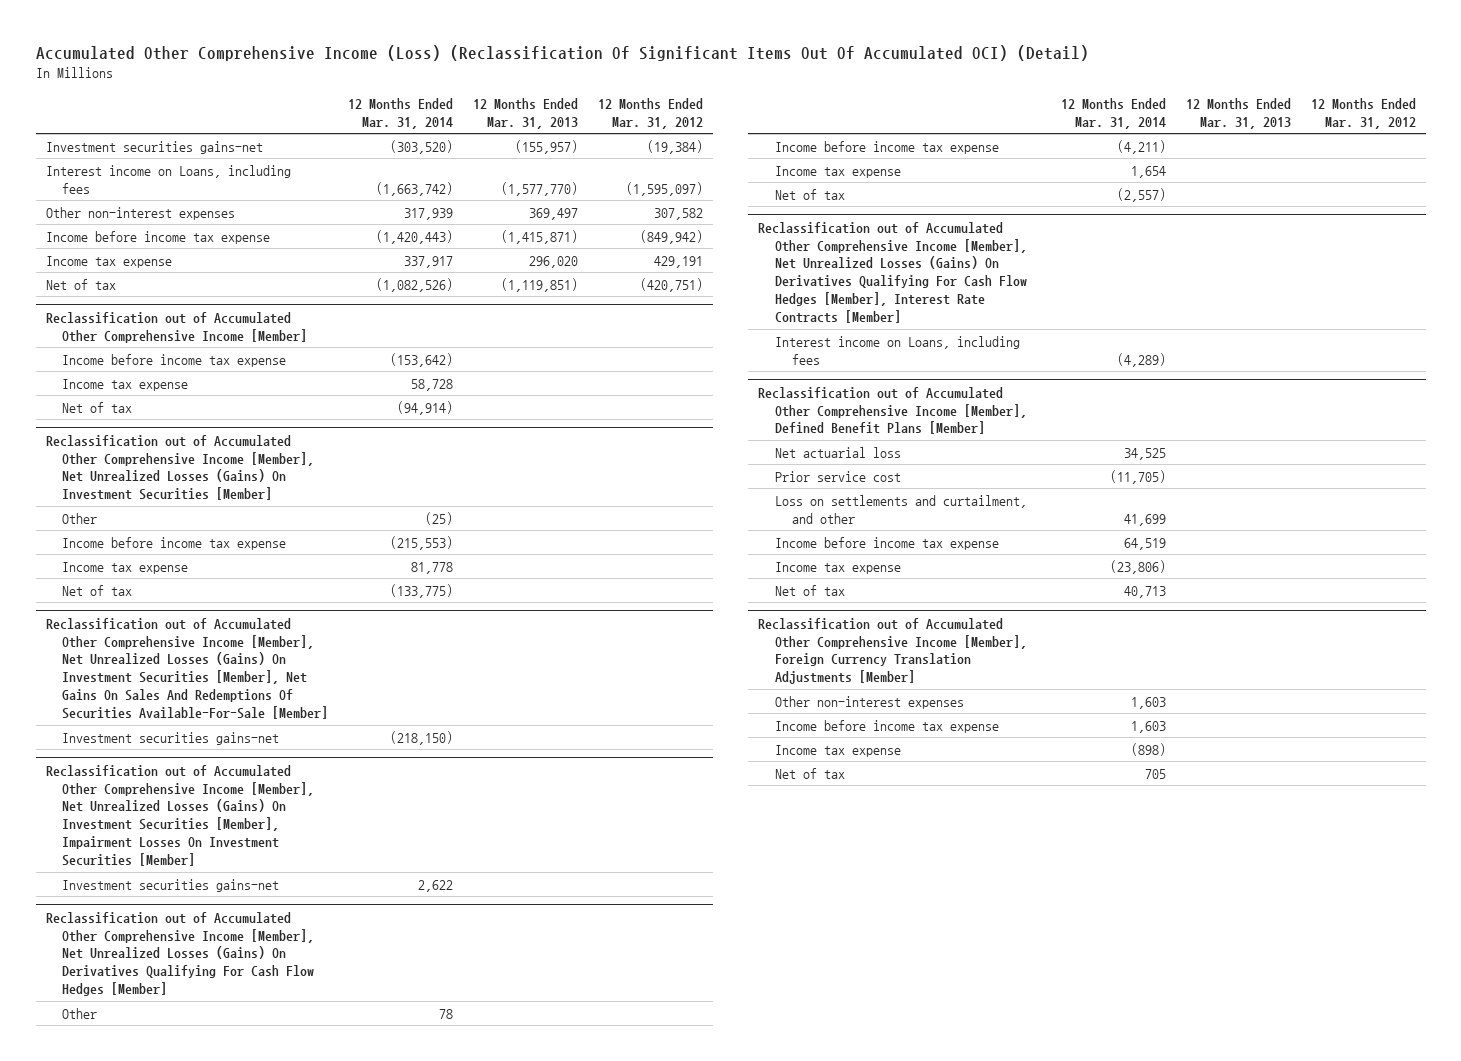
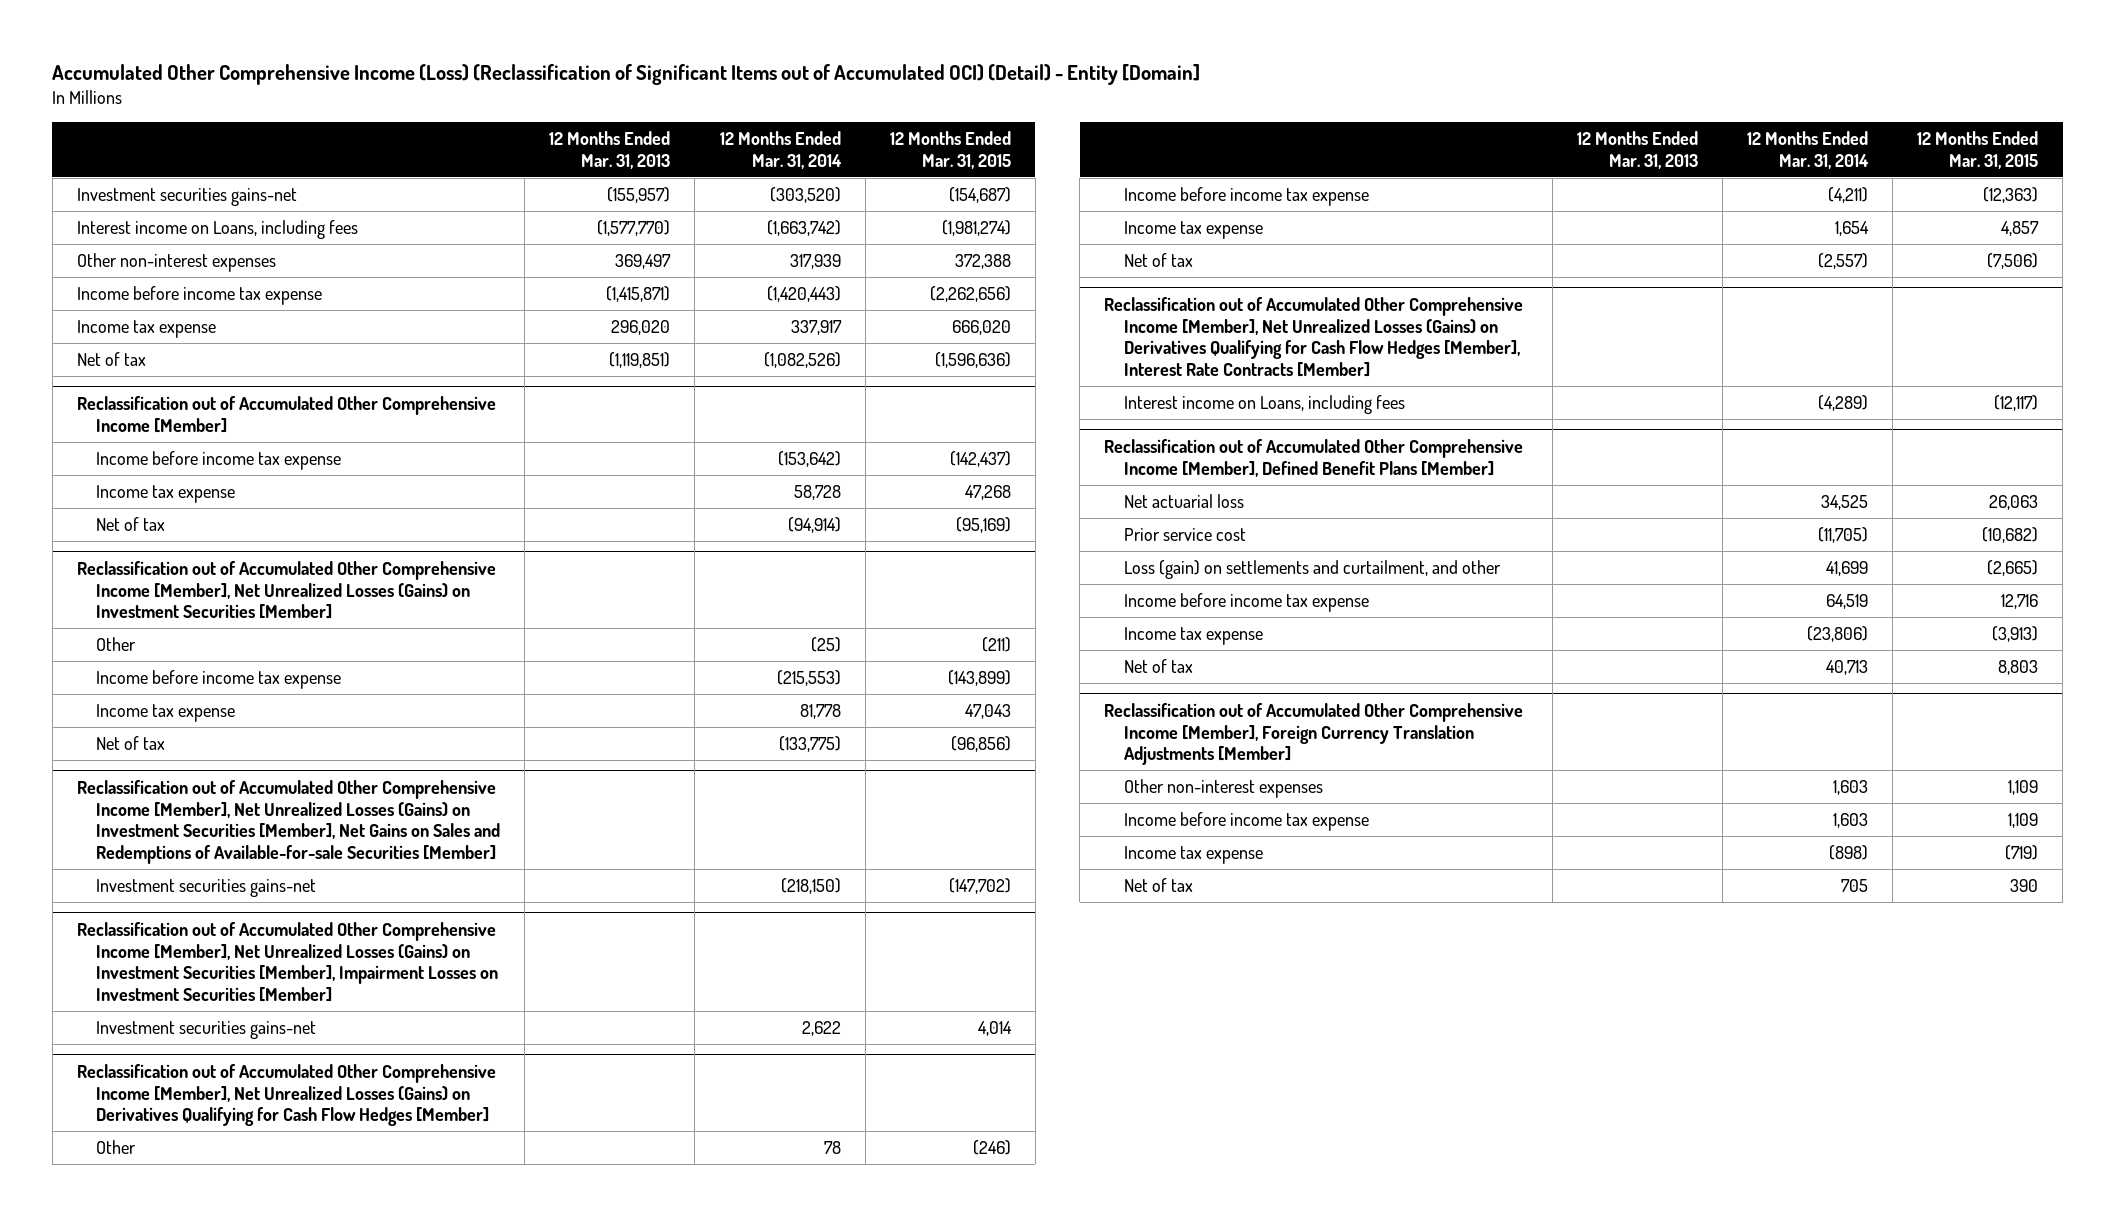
- Accumulated Other Comprehensive Income (Loss) (Reclassification Of Significant Items Out Of Accumulated OCI) (Detail)
+ Accumulated Other Comprehensive Income (Loss) (Reclassification of Significant Items out of Accumulated OCI) (Detail) - Entity [Domain]
- | 12 Months Ended Mar. 31, 2014 | 12 Months Ended Mar. 31, 2013 | 12 Months Ended Mar. 31, 2012
+ | 12 Months Ended Mar. 31, 2013 | 12 Months Ended Mar. 31, 2014 | 12 Months Ended Mar. 31, 2015
- Reclassification out of Accumulated Other Comprehensive Income [Member], Net Unrealized Losses (Gains) On Investment Securities [Member]
+ Reclassification out of Accumulated Other Comprehensive Income [Member], Net Unrealized Losses (Gains) on Investment Securities [Member]
- Reclassification out of Accumulated Other Comprehensive Income [Member], Net Unrealized Losses (Gains) On Investment Securities [Member], Net Gains On Sales And Redemptions Of Securities Available-For-Sale [Member]
+ Reclassification out of Accumulated Other Comprehensive Income [Member], Net Unrealized Losses (Gains) on Investment Securities [Member], Net Gains on Sales and Redemptions of Available-for-sale Securities [Member]
- Reclassification out of Accumulated Other Comprehensive Income [Member], Net Unrealized Losses (Gains) On Investment Securities [Member], Impairment Losses On Investment Securities [Member]
+ Reclassification out of Accumulated Other Comprehensive Income [Member], Net Unrealized Losses (Gains) on Investment Securities [Member], Impairment Losses on Investment Securities [Member]
- Reclassification out of Accumulated Other Comprehensive Income [Member], Net Unrealized Losses (Gains) On Derivatives Qualifying For Cash Flow Hedges [Member]
+ Reclassification out of Accumulated Other Comprehensive Income [Member], Net Unrealized Losses (Gains) on Derivatives Qualifying for Cash Flow Hedges [Member]
- Reclassification out of Accumulated Other Comprehensive Income [Member], Net Unrealized Losses (Gains) On Derivatives Qualifying For Cash Flow Hedges [Member], Interest Rate Contracts [Member]
+ Reclassification out of Accumulated Other Comprehensive Income [Member], Net Unrealized Losses (Gains) on Derivatives Qualifying for Cash Flow Hedges [Member], Interest Rate Contracts [Member]
@ Reclassification out of Accumulated Other Comprehensive Income [Member], Defined Benefit Plans [Member]
- Loss on settlements and curtailment, and other | 41,699 | |
+ Loss (gain) on settlements and curtailment, and other | | 41,699 | (2,665)

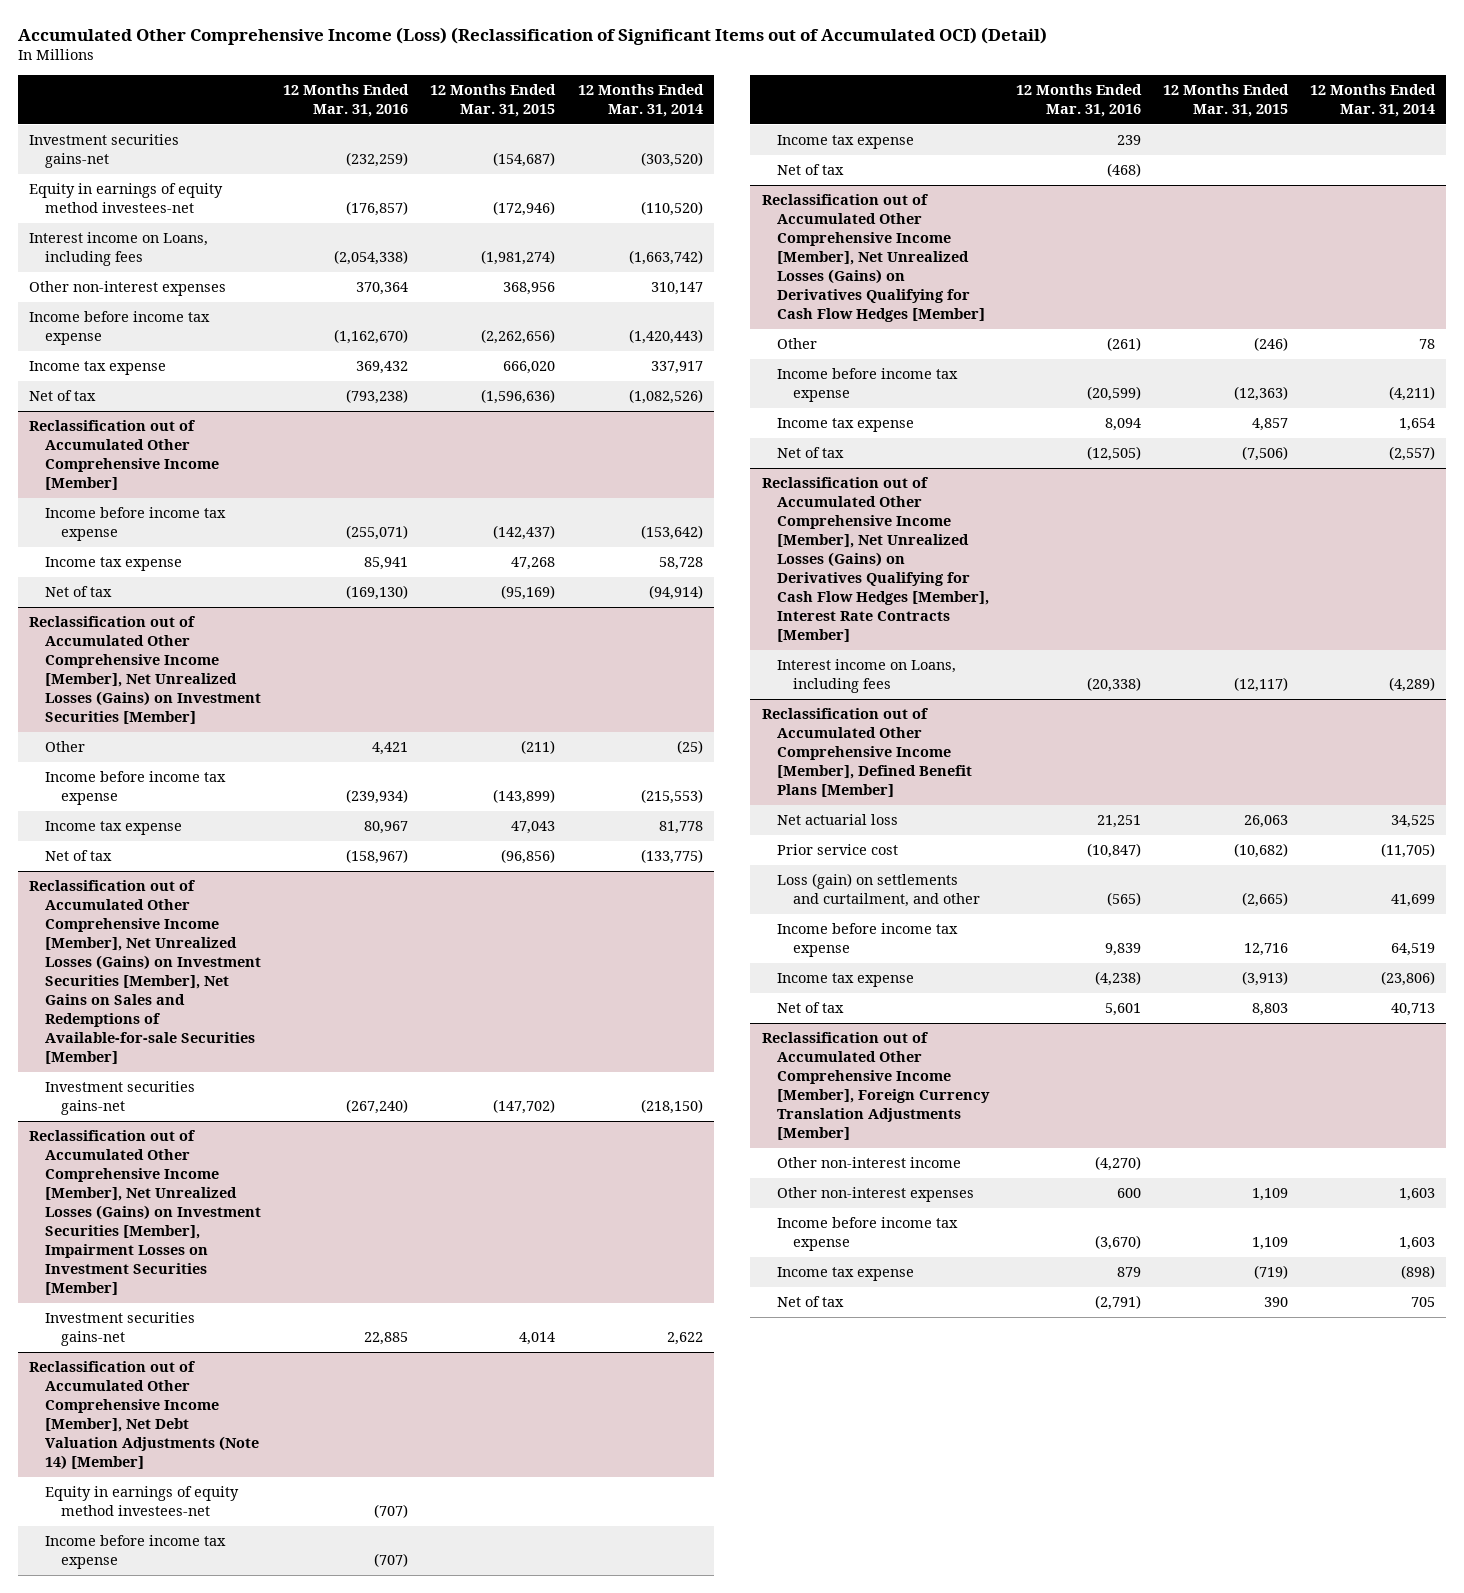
- Accumulated Other Comprehensive Income (Loss) (Reclassification of Significant Items out of Accumulated OCI) (Detail) - Entity [Domain]
+ Accumulated Other Comprehensive Income (Loss) (Reclassification of Significant Items out of Accumulated OCI) (Detail)
- | 12 Months Ended Mar. 31, 2013 | 12 Months Ended Mar. 31, 2014 | 12 Months Ended Mar. 31, 2015
+ | 12 Months Ended Mar. 31, 2016 | 12 Months Ended Mar. 31, 2015 | 12 Months Ended Mar. 31, 2014
+ Equity in earnings of equity method investees-net | (176,857) | (172,946) | (110,520)
- Other non-interest expenses | 369,497 | 317,939 | 372,388
+ Other non-interest expenses | 370,364 | 368,956 | 310,147
+ Reclassification out of Accumulated Other Comprehensive Income [Member], Net Debt Valuation Adjustments (Note 14) [Member]
+ Equity in earnings of equity method investees-net | (707) | |
+ Income before income tax expense | (707) | |
+ Income tax expense | 239 | |
+ Net of tax | (468) | |
@ Reclassification out of Accumulated Other Comprehensive Income [Member], Foreign Currency Translation Adjustments [Member]
+ Other non-interest income | (4,270) | |

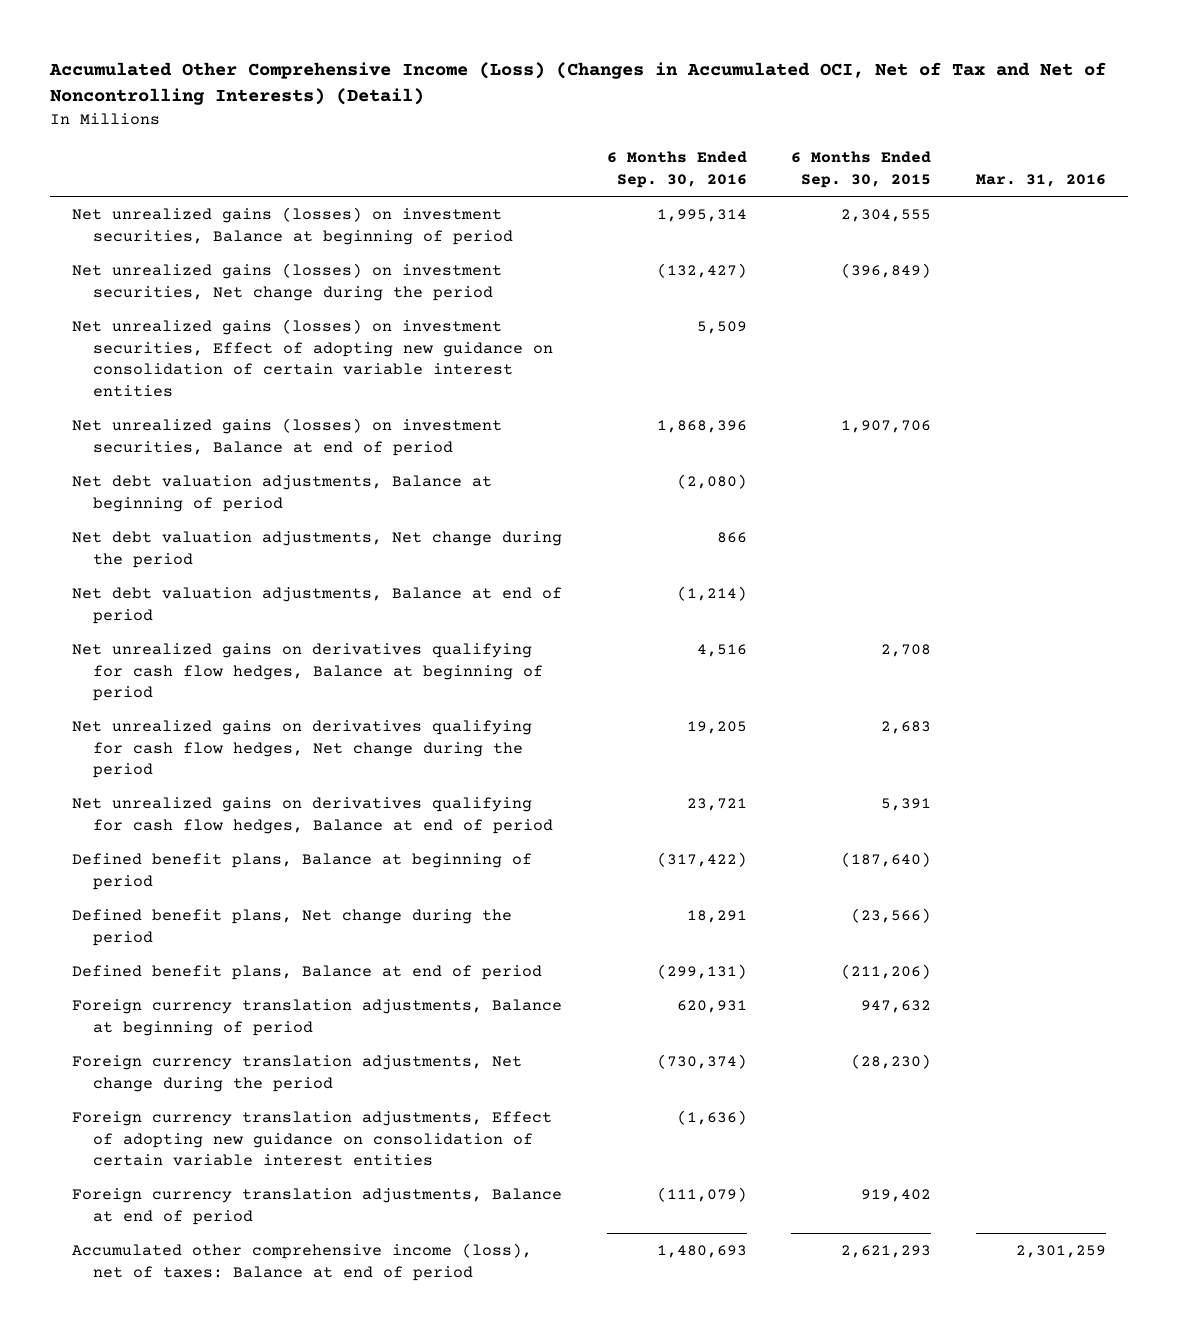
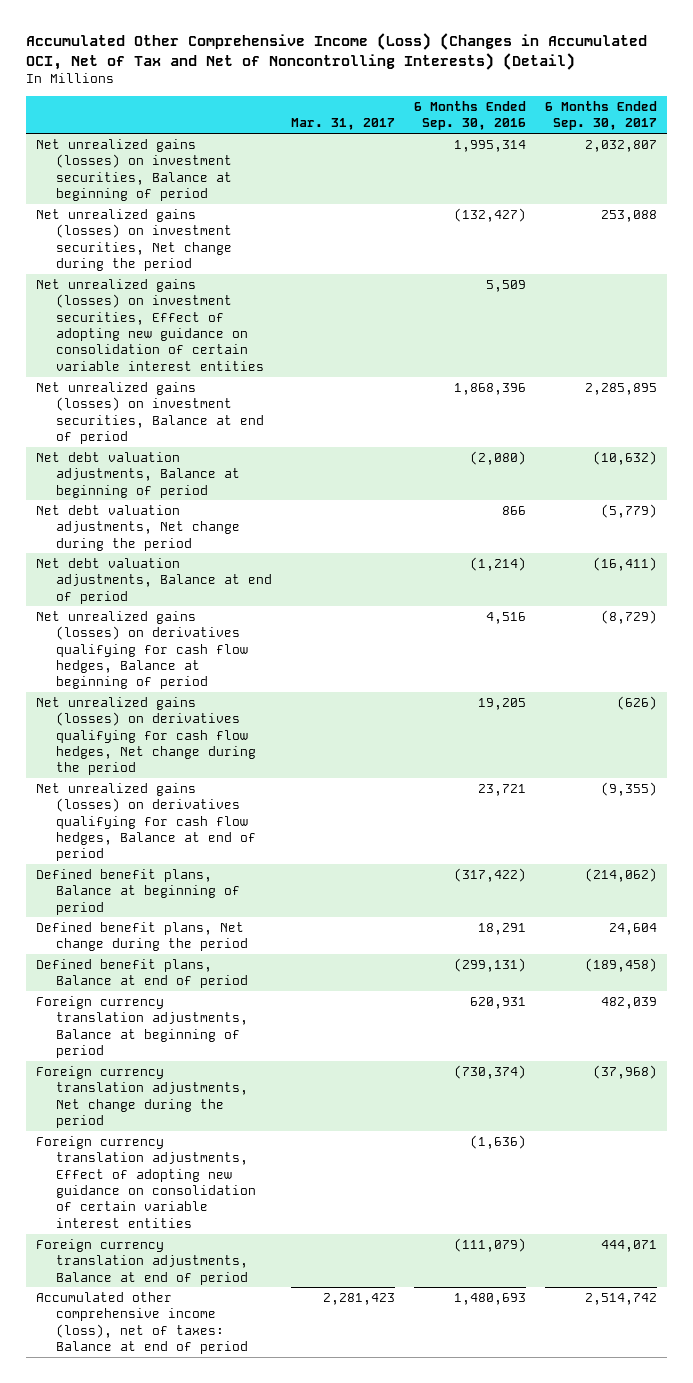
- | 6 Months Ended Sep. 30, 2016 | 6 Months Ended Sep. 30, 2015 | Mar. 31, 2016
+ | Mar. 31, 2017 | 6 Months Ended Sep. 30, 2016 | 6 Months Ended Sep. 30, 2017
- Net unrealized gains on derivatives qualifying for cash flow hedges, Balance at beginning of period | 4,516 | 2,708 |
- Net unrealized gains on derivatives qualifying for cash flow hedges, Net change during the period | 19,205 | 2,683 |
- Net unrealized gains on derivatives qualifying for cash flow hedges, Balance at end of period | 23,721 | 5,391 |
+ Net unrealized gains (losses) on derivatives qualifying for cash flow hedges, Balance at beginning of period | | 4,516 | (8,729)
+ Net unrealized gains (losses) on derivatives qualifying for cash flow hedges, Net change during the period | | 19,205 | (626)
+ Net unrealized gains (losses) on derivatives qualifying for cash flow hedges, Balance at end of period | | 23,721 | (9,355)

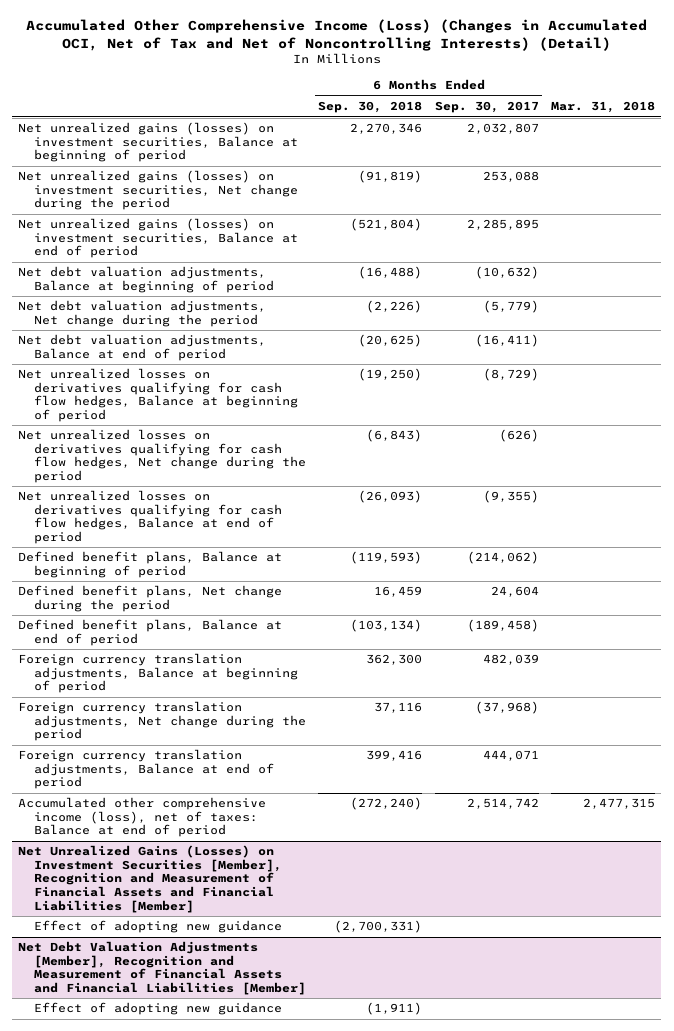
- | Mar. 31, 2017 | 6 Months Ended Sep. 30, 2016 | 6 Months Ended Sep. 30, 2017
+ | 6 Months Ended Sep. 30, 2018 | 6 Months Ended Sep. 30, 2017 | Mar. 31, 2018
- Net unrealized gains (losses) on investment securities, Effect of adopting new guidance on consolidation of certain variable interest entities | | 5,509 |
- Net unrealized gains (losses) on derivatives qualifying for cash flow hedges, Balance at beginning of period | | 4,516 | (8,729)
- Net unrealized gains (losses) on derivatives qualifying for cash flow hedges, Net change during the period | | 19,205 | (626)
- Net unrealized gains (losses) on derivatives qualifying for cash flow hedges, Balance at end of period | | 23,721 | (9,355)
+ Net unrealized losses on derivatives qualifying for cash flow hedges, Balance at beginning of period | (19,250) | (8,729) |
+ Net unrealized losses on derivatives qualifying for cash flow hedges, Net change during the period | (6,843) | (626) |
+ Net unrealized losses on derivatives qualifying for cash flow hedges, Balance at end of period | (26,093) | (9,355) |
- Foreign currency translation adjustments, Effect of adopting new guidance on consolidation of certain variable interest entities | | (1,636) |
+ Net Unrealized Gains (Losses) on Investment Securities [Member], Recognition and Measurement of Financial Assets and Financial Liabilities [Member]
+ Effect of adopting new guidance | (2,700,331) | |
+ Net Debt Valuation Adjustments [Member], Recognition and Measurement of Financial Assets and Financial Liabilities [Member]
+ Effect of adopting new guidance | (1,911) | |

